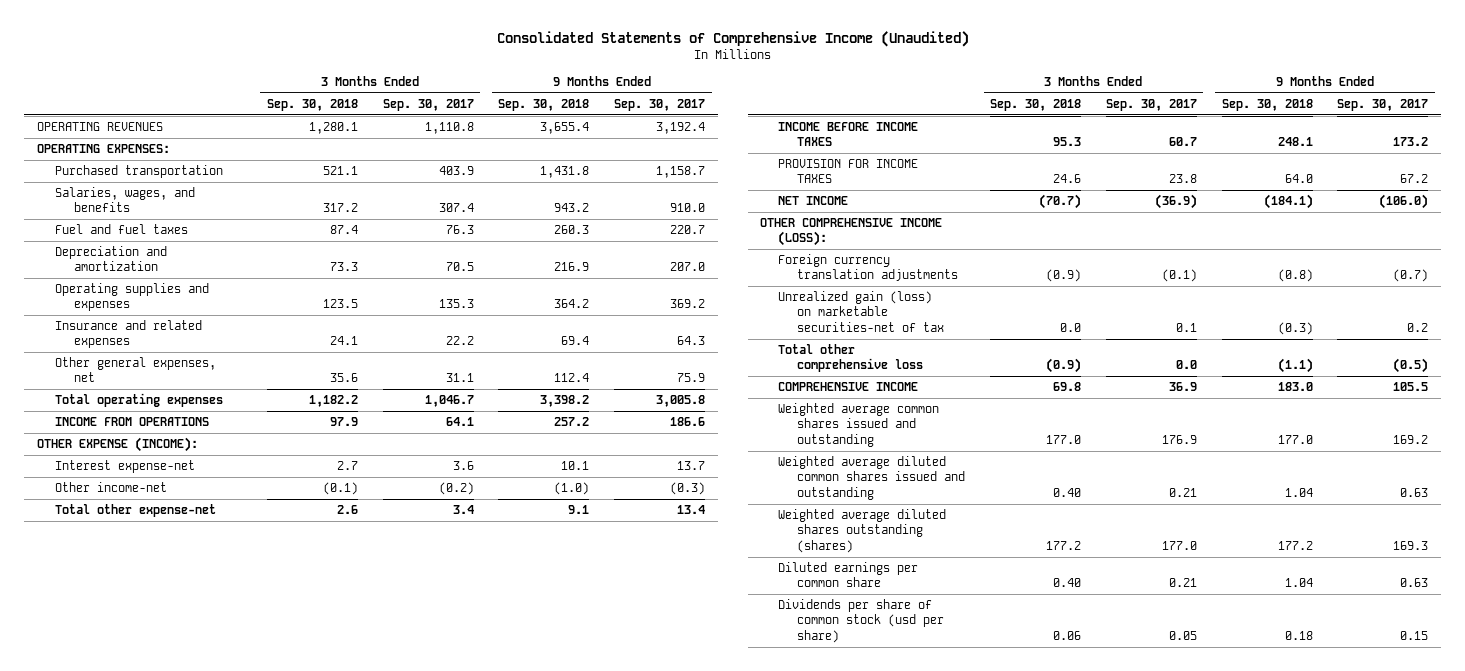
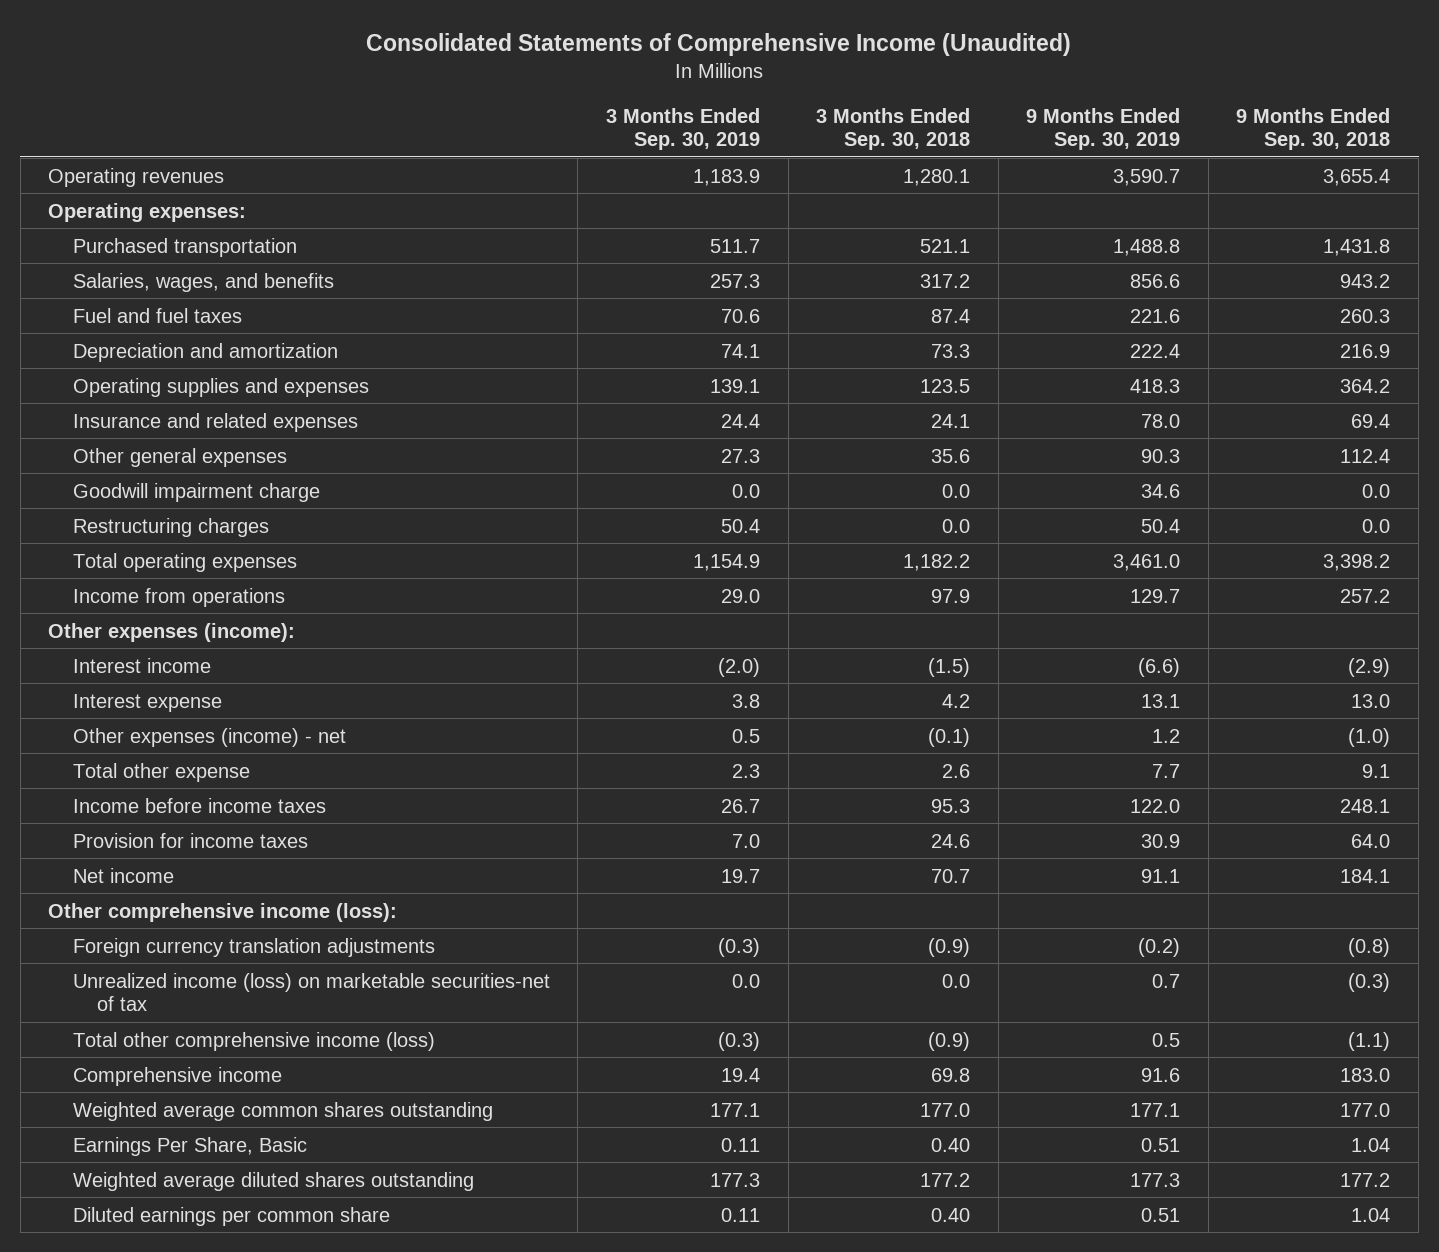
- | 3 Months Ended Sep. 30, 2018 | 3 Months Ended Sep. 30, 2017 | 9 Months Ended Sep. 30, 2018 | 9 Months Ended Sep. 30, 2017
+ | 3 Months Ended Sep. 30, 2019 | 3 Months Ended Sep. 30, 2018 | 9 Months Ended Sep. 30, 2019 | 9 Months Ended Sep. 30, 2018
- OPERATING REVENUES | 1,280.1 | 1,110.8 | 3,655.4 | 3,192.4
- OPERATING EXPENSES:
+ Operating revenues | 1,183.9 | 1,280.1 | 3,590.7 | 3,655.4
+ Operating expenses:
- Other general expenses, net | 35.6 | 31.1 | 112.4 | 75.9
+ Other general expenses | 27.3 | 35.6 | 90.3 | 112.4
+ Goodwill impairment charge | 0.0 | 0.0 | 34.6 | 0.0
+ Restructuring charges | 50.4 | 0.0 | 50.4 | 0.0
- INCOME FROM OPERATIONS | 97.9 | 64.1 | 257.2 | 186.6
- OTHER EXPENSE (INCOME):
- Interest expense-net | 2.7 | 3.6 | 10.1 | 13.7
- Other income-net | (0.1) | (0.2) | (1.0) | (0.3)
- Total other expense-net | 2.6 | 3.4 | 9.1 | 13.4
- INCOME BEFORE INCOME TAXES | 95.3 | 60.7 | 248.1 | 173.2
- PROVISION FOR INCOME TAXES | 24.6 | 23.8 | 64.0 | 67.2
- NET INCOME | (70.7) | (36.9) | (184.1) | (106.0)
- OTHER COMPREHENSIVE INCOME (LOSS):
+ Income from operations | 29.0 | 97.9 | 129.7 | 257.2
+ Other expenses (income):
+ Interest income | (2.0) | (1.5) | (6.6) | (2.9)
+ Interest expense | 3.8 | 4.2 | 13.1 | 13.0
+ Other expenses (income) - net | 0.5 | (0.1) | 1.2 | (1.0)
+ Total other expense | 2.3 | 2.6 | 7.7 | 9.1
+ Income before income taxes | 26.7 | 95.3 | 122.0 | 248.1
+ Provision for income taxes | 7.0 | 24.6 | 30.9 | 64.0
+ Net income | 19.7 | 70.7 | 91.1 | 184.1
+ Other comprehensive income (loss):
- Unrealized gain (loss) on marketable securities-net of tax | 0.0 | 0.1 | (0.3) | 0.2
- Total other comprehensive loss | (0.9) | 0.0 | (1.1) | (0.5)
- COMPREHENSIVE INCOME | 69.8 | 36.9 | 183.0 | 105.5
- Weighted average common shares issued and outstanding | 177.0 | 176.9 | 177.0 | 169.2
- Weighted average diluted common shares issued and outstanding | 0.40 | 0.21 | 1.04 | 0.63
- Weighted average diluted shares outstanding (shares) | 177.2 | 177.0 | 177.2 | 169.3
+ Unrealized income (loss) on marketable securities-net of tax | 0.0 | 0.0 | 0.7 | (0.3)
+ Total other comprehensive income (loss) | (0.3) | (0.9) | 0.5 | (1.1)
+ Comprehensive income | 19.4 | 69.8 | 91.6 | 183.0
+ Weighted average common shares outstanding | 177.1 | 177.0 | 177.1 | 177.0
+ Earnings Per Share, Basic | 0.11 | 0.40 | 0.51 | 1.04
+ Weighted average diluted shares outstanding | 177.3 | 177.2 | 177.3 | 177.2
- Dividends per share of common stock (usd per share) | 0.06 | 0.05 | 0.18 | 0.15

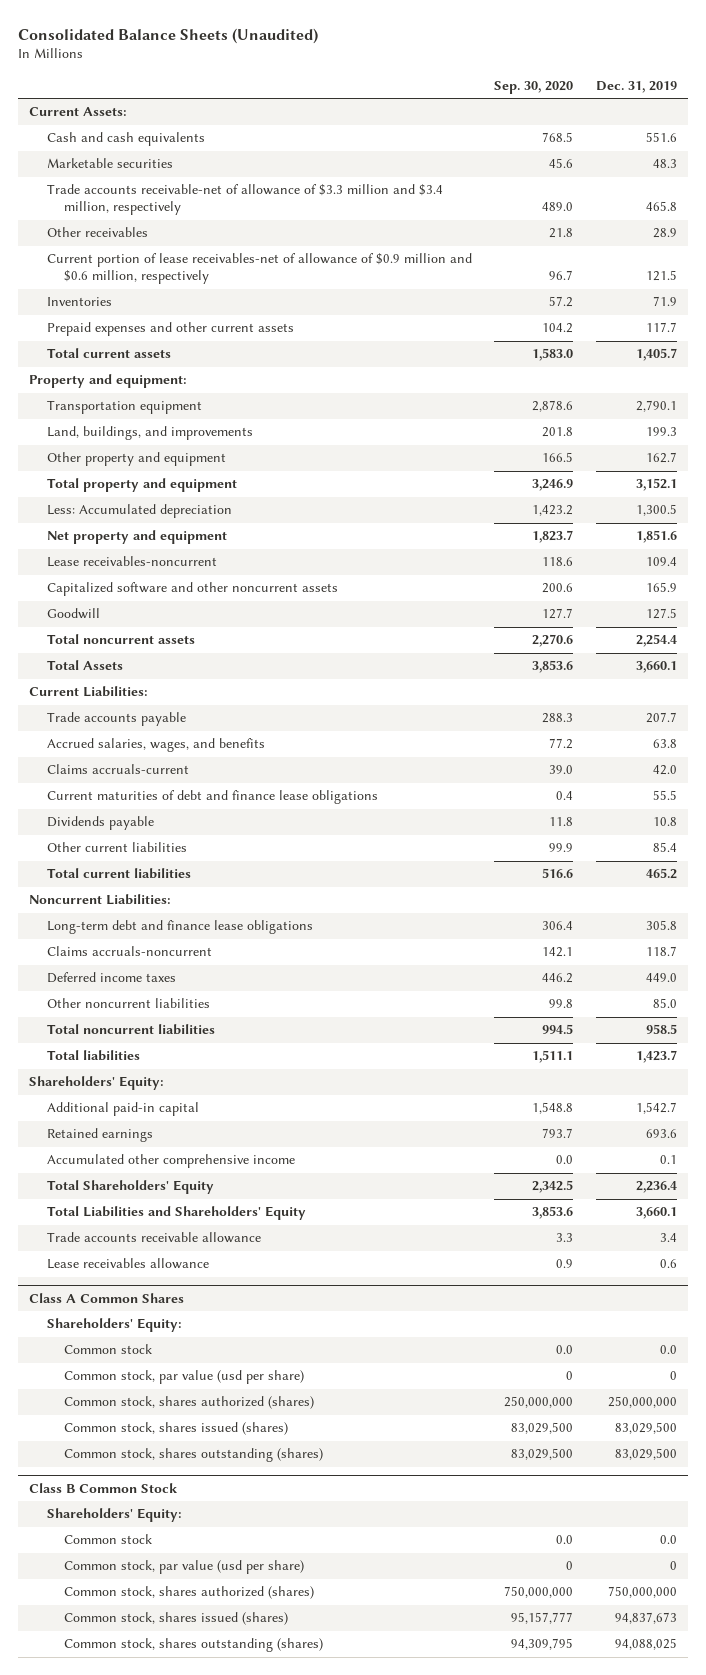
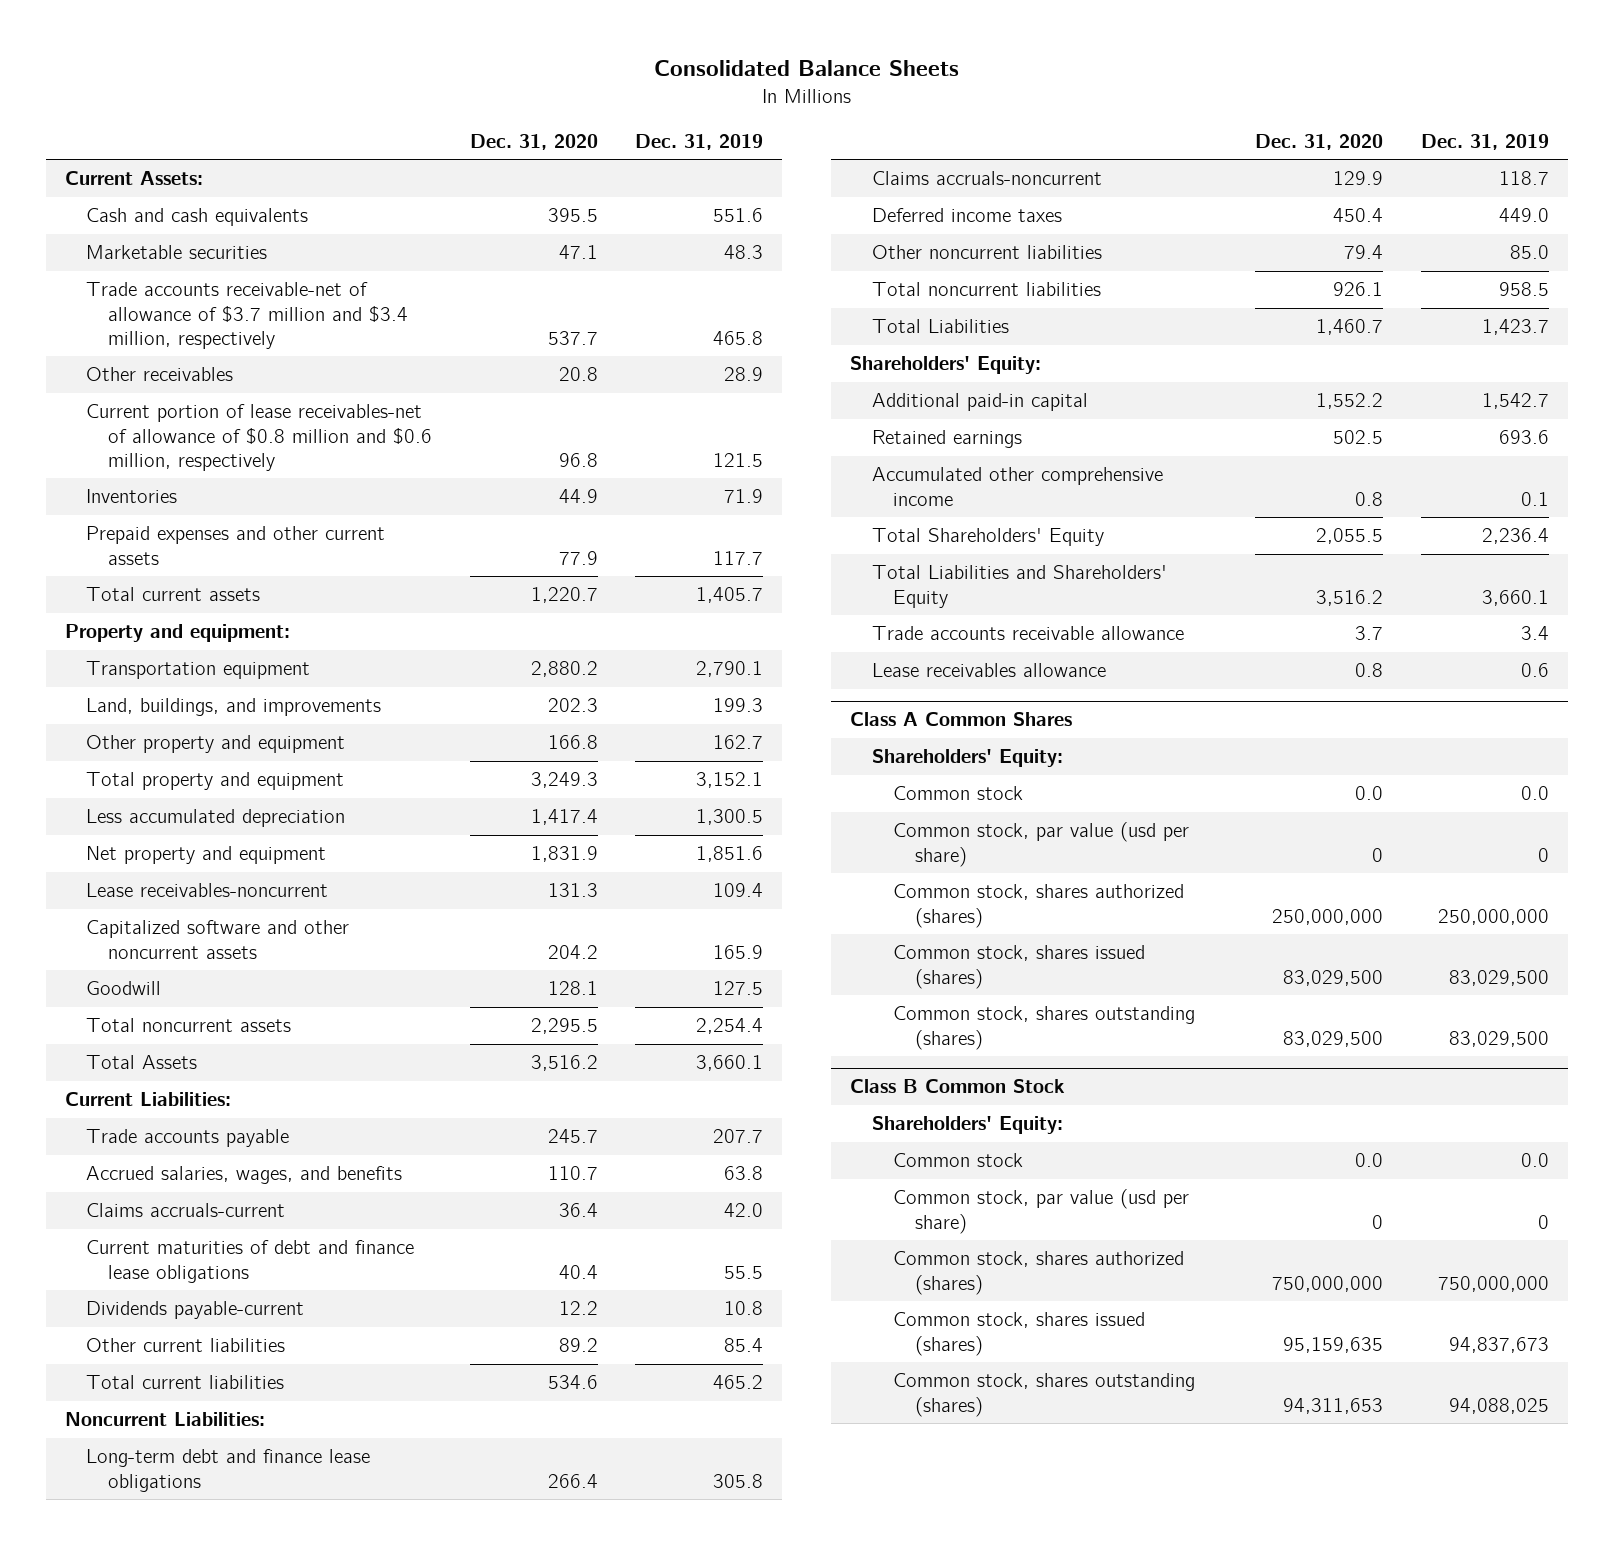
- Consolidated Balance Sheets (Unaudited)
+ Consolidated Balance Sheets
- | Sep. 30, 2020 | Dec. 31, 2019
+ | Dec. 31, 2020 | Dec. 31, 2019
- Trade accounts receivable-net of allowance of $3.3 million and $3.4 million, respectively | 489.0 | 465.8
+ Trade accounts receivable-net of allowance of $3.7 million and $3.4 million, respectively | 537.7 | 465.8
- Current portion of lease receivables-net of allowance of $0.9 million and $0.6 million, respectively | 96.7 | 121.5
+ Current portion of lease receivables-net of allowance of $0.8 million and $0.6 million, respectively | 96.8 | 121.5
- Less: Accumulated depreciation | 1,423.2 | 1,300.5
+ Less accumulated depreciation | 1,417.4 | 1,300.5
- Dividends payable | 11.8 | 10.8
+ Dividends payable-current | 12.2 | 10.8
- Total liabilities | 1,511.1 | 1,423.7
+ Total Liabilities | 1,460.7 | 1,423.7

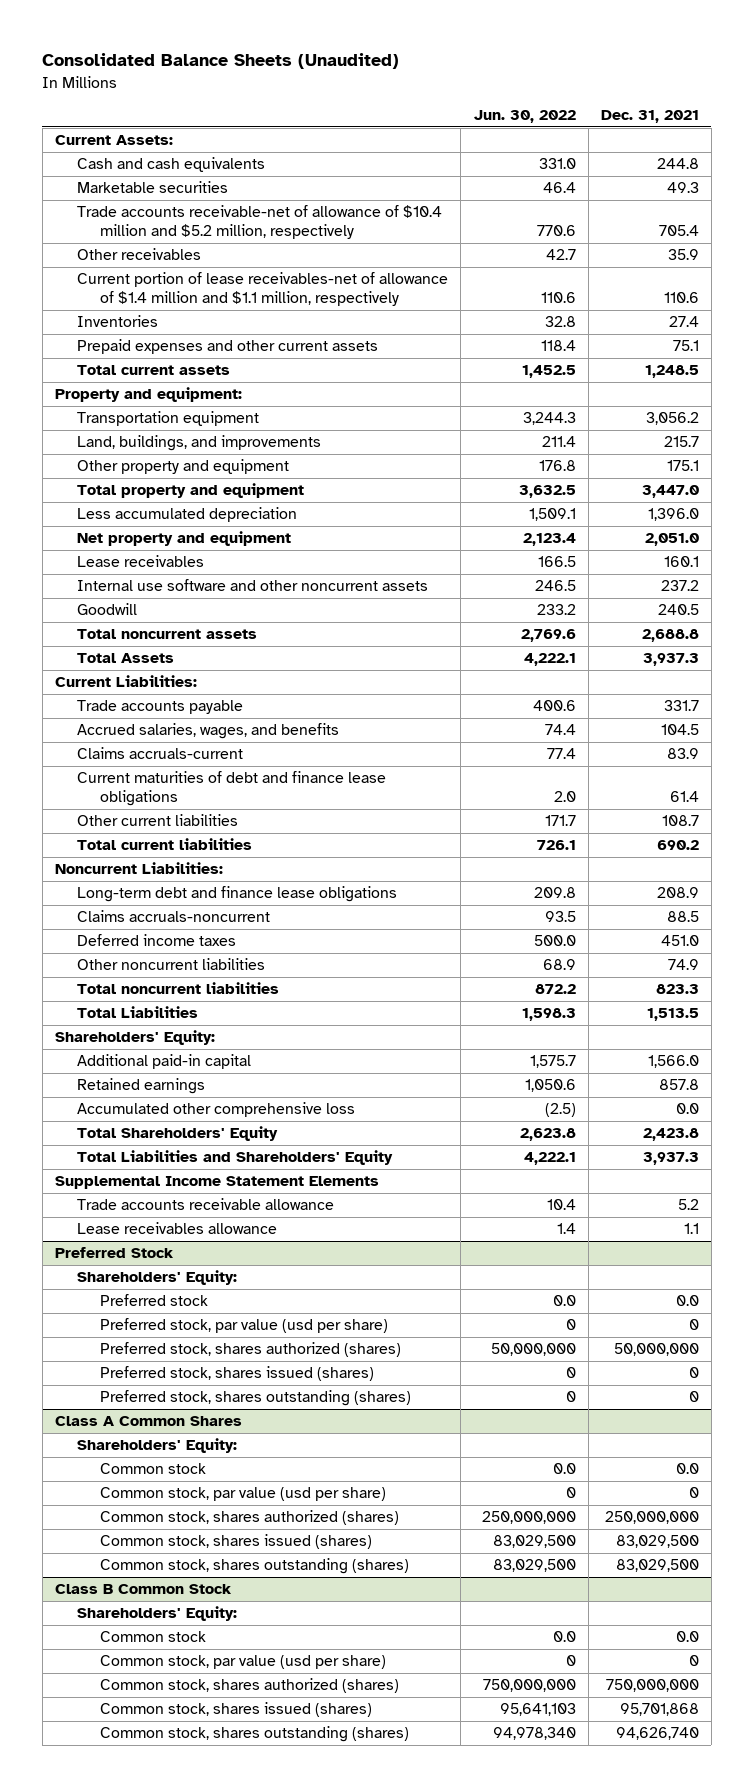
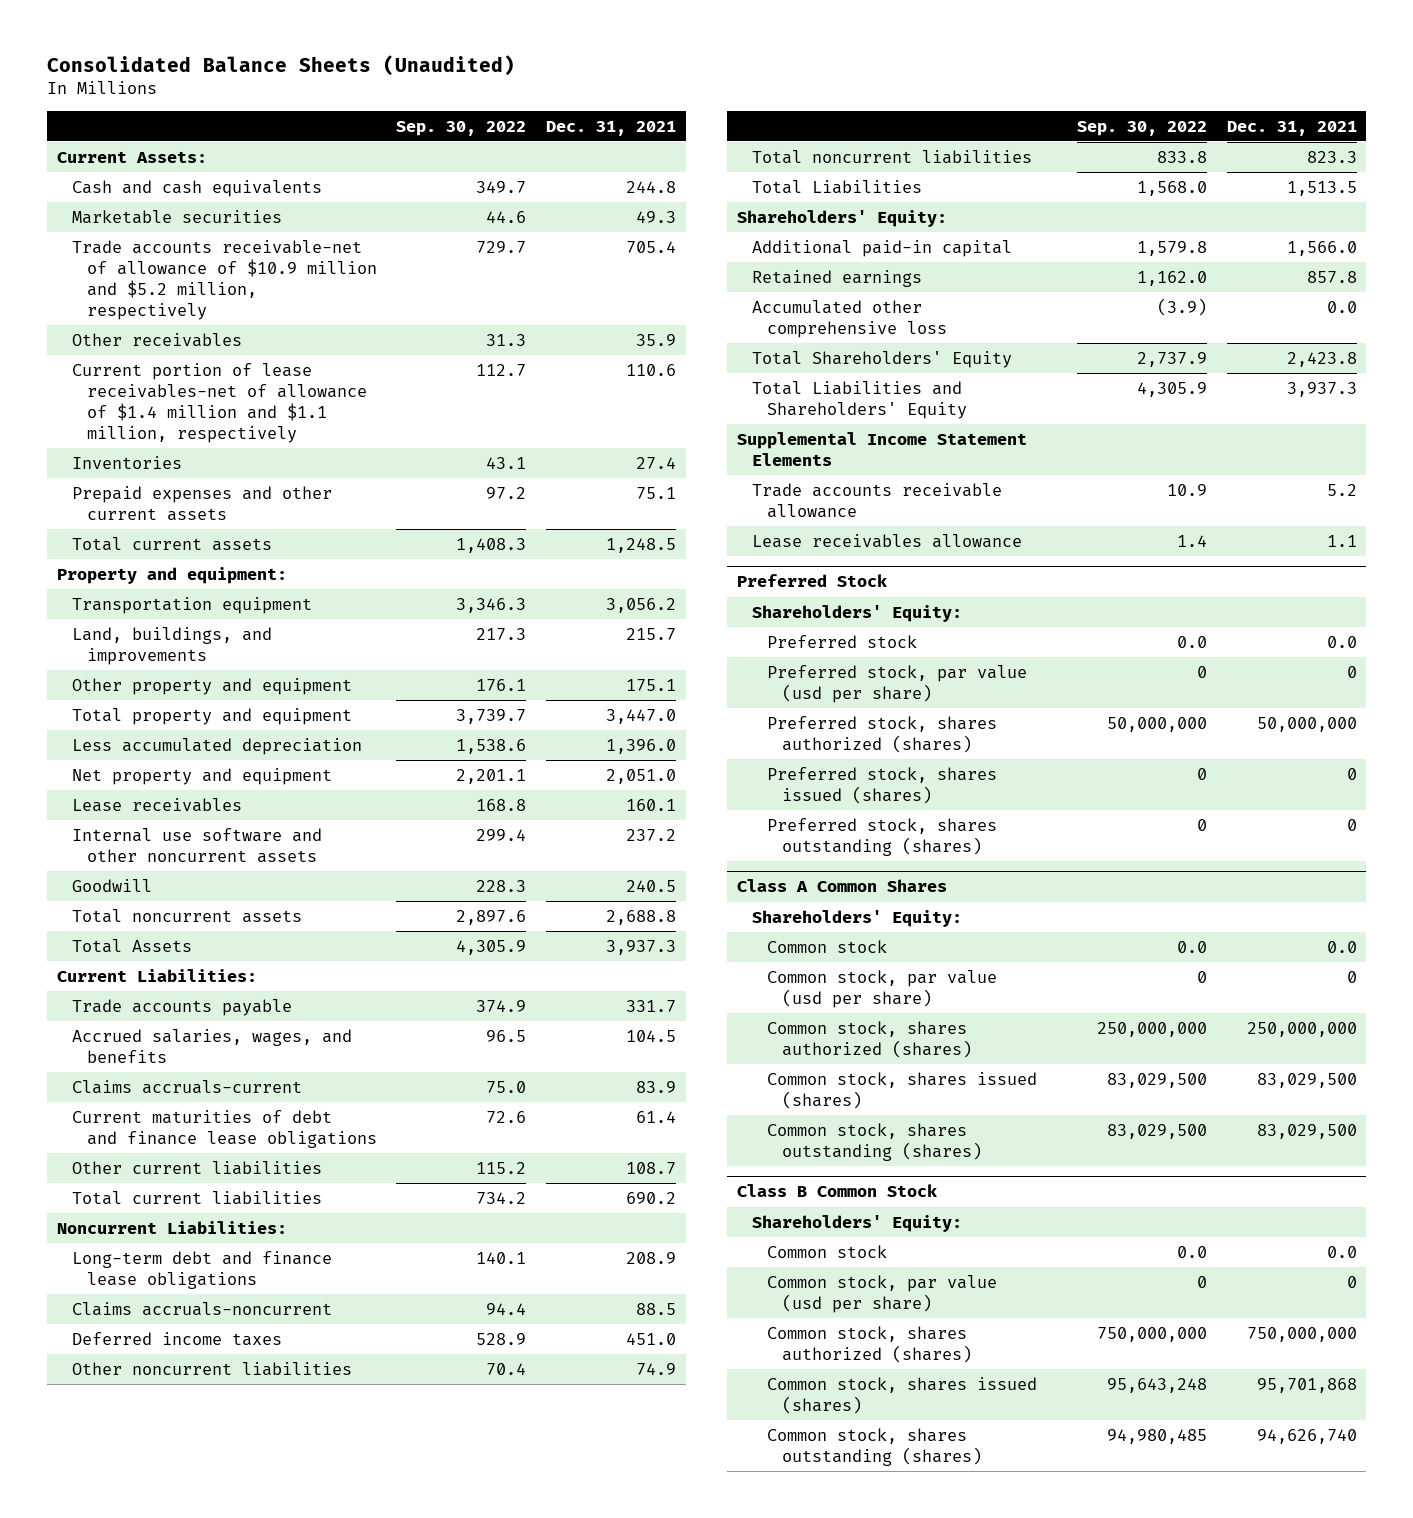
- | Jun. 30, 2022 | Dec. 31, 2021
+ | Sep. 30, 2022 | Dec. 31, 2021
- Trade accounts receivable-net of allowance of $10.4 million and $5.2 million, respectively | 770.6 | 705.4
+ Trade accounts receivable-net of allowance of $10.9 million and $5.2 million, respectively | 729.7 | 705.4

